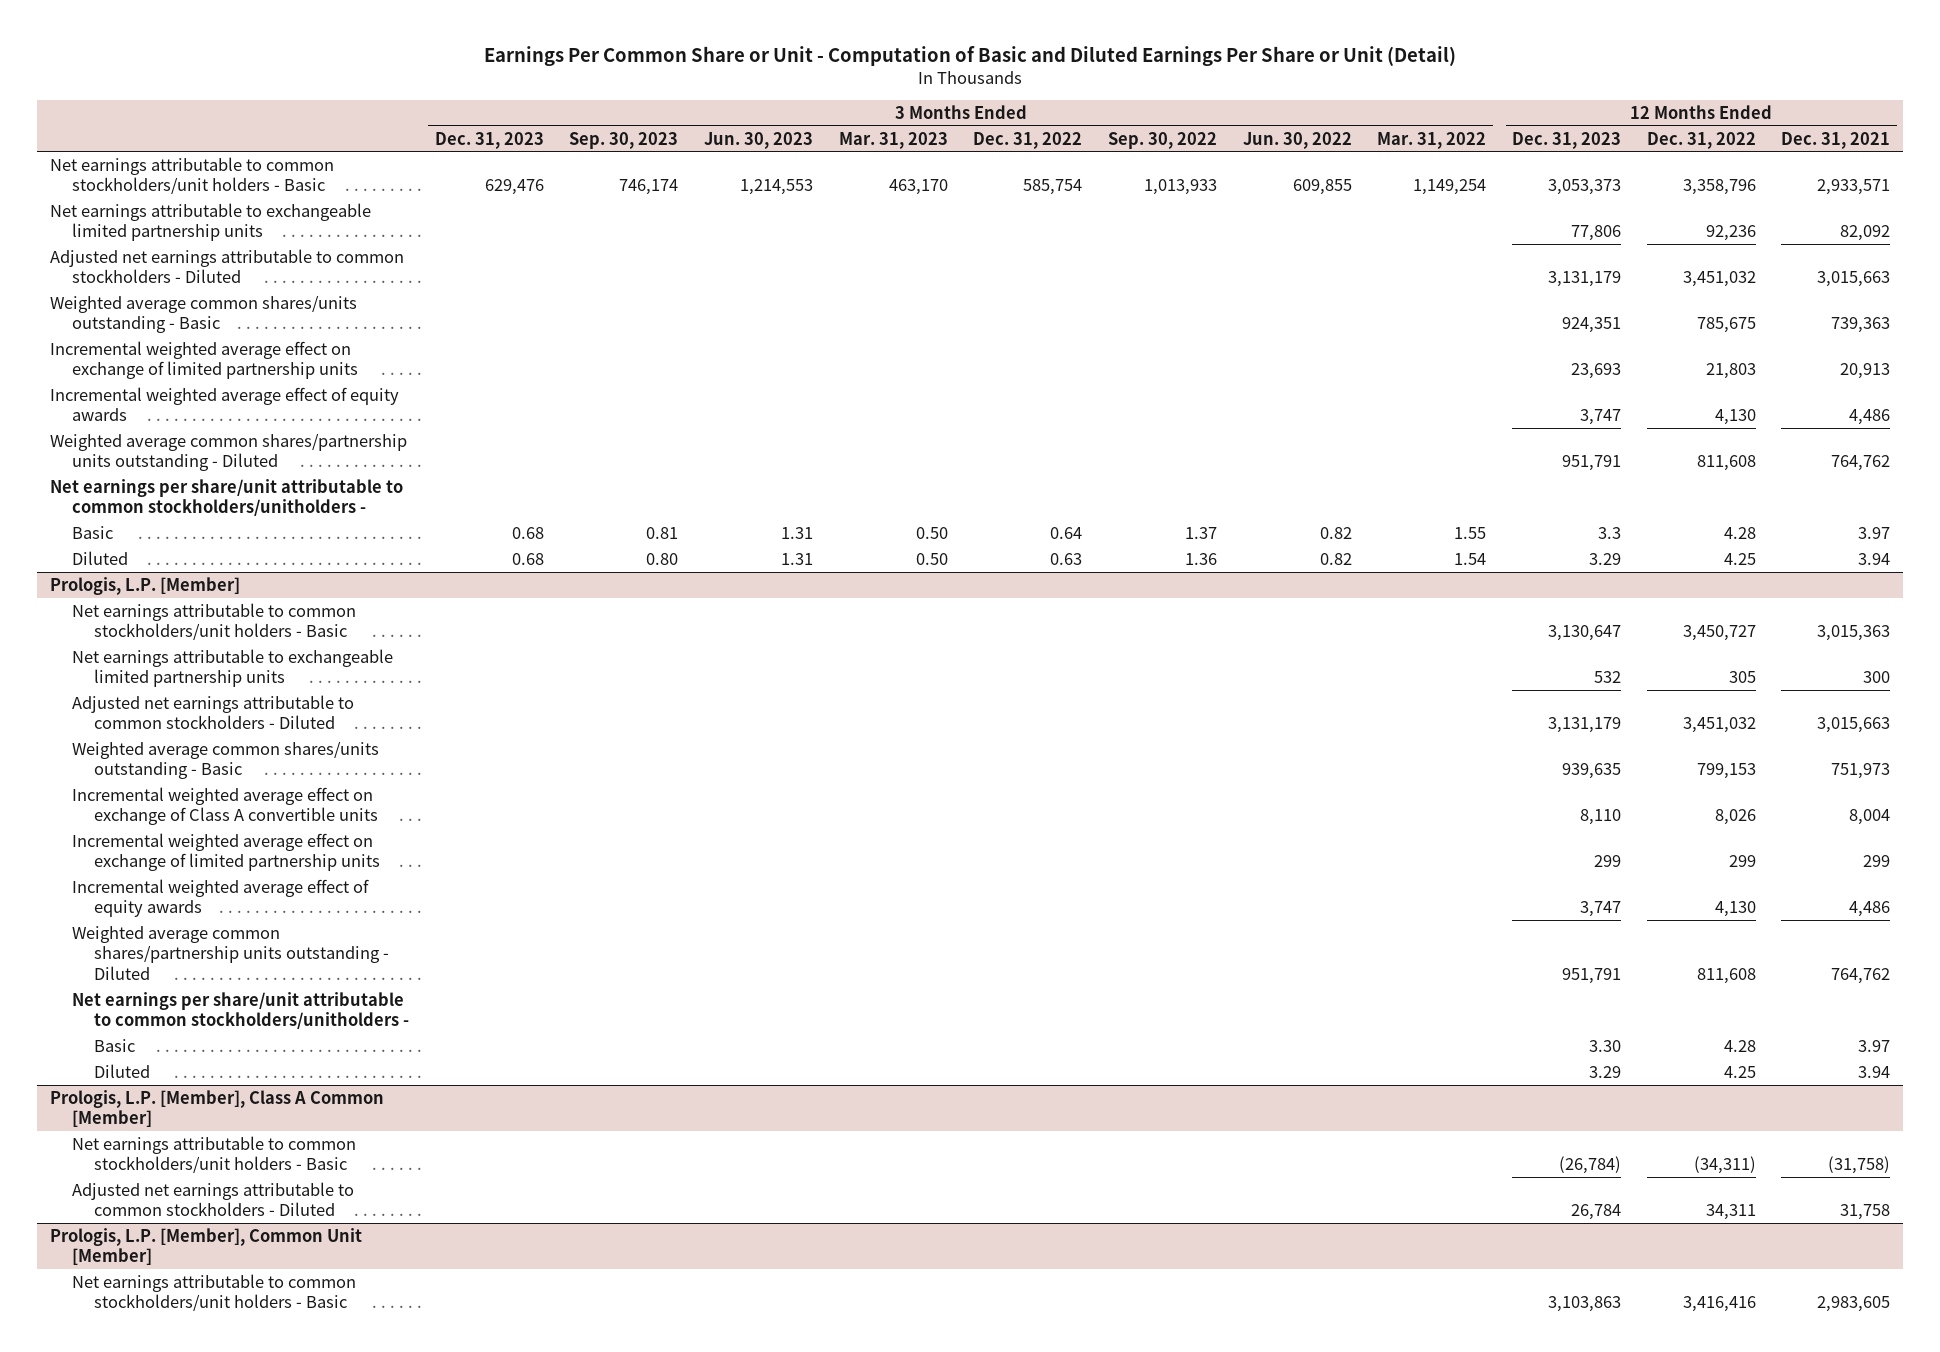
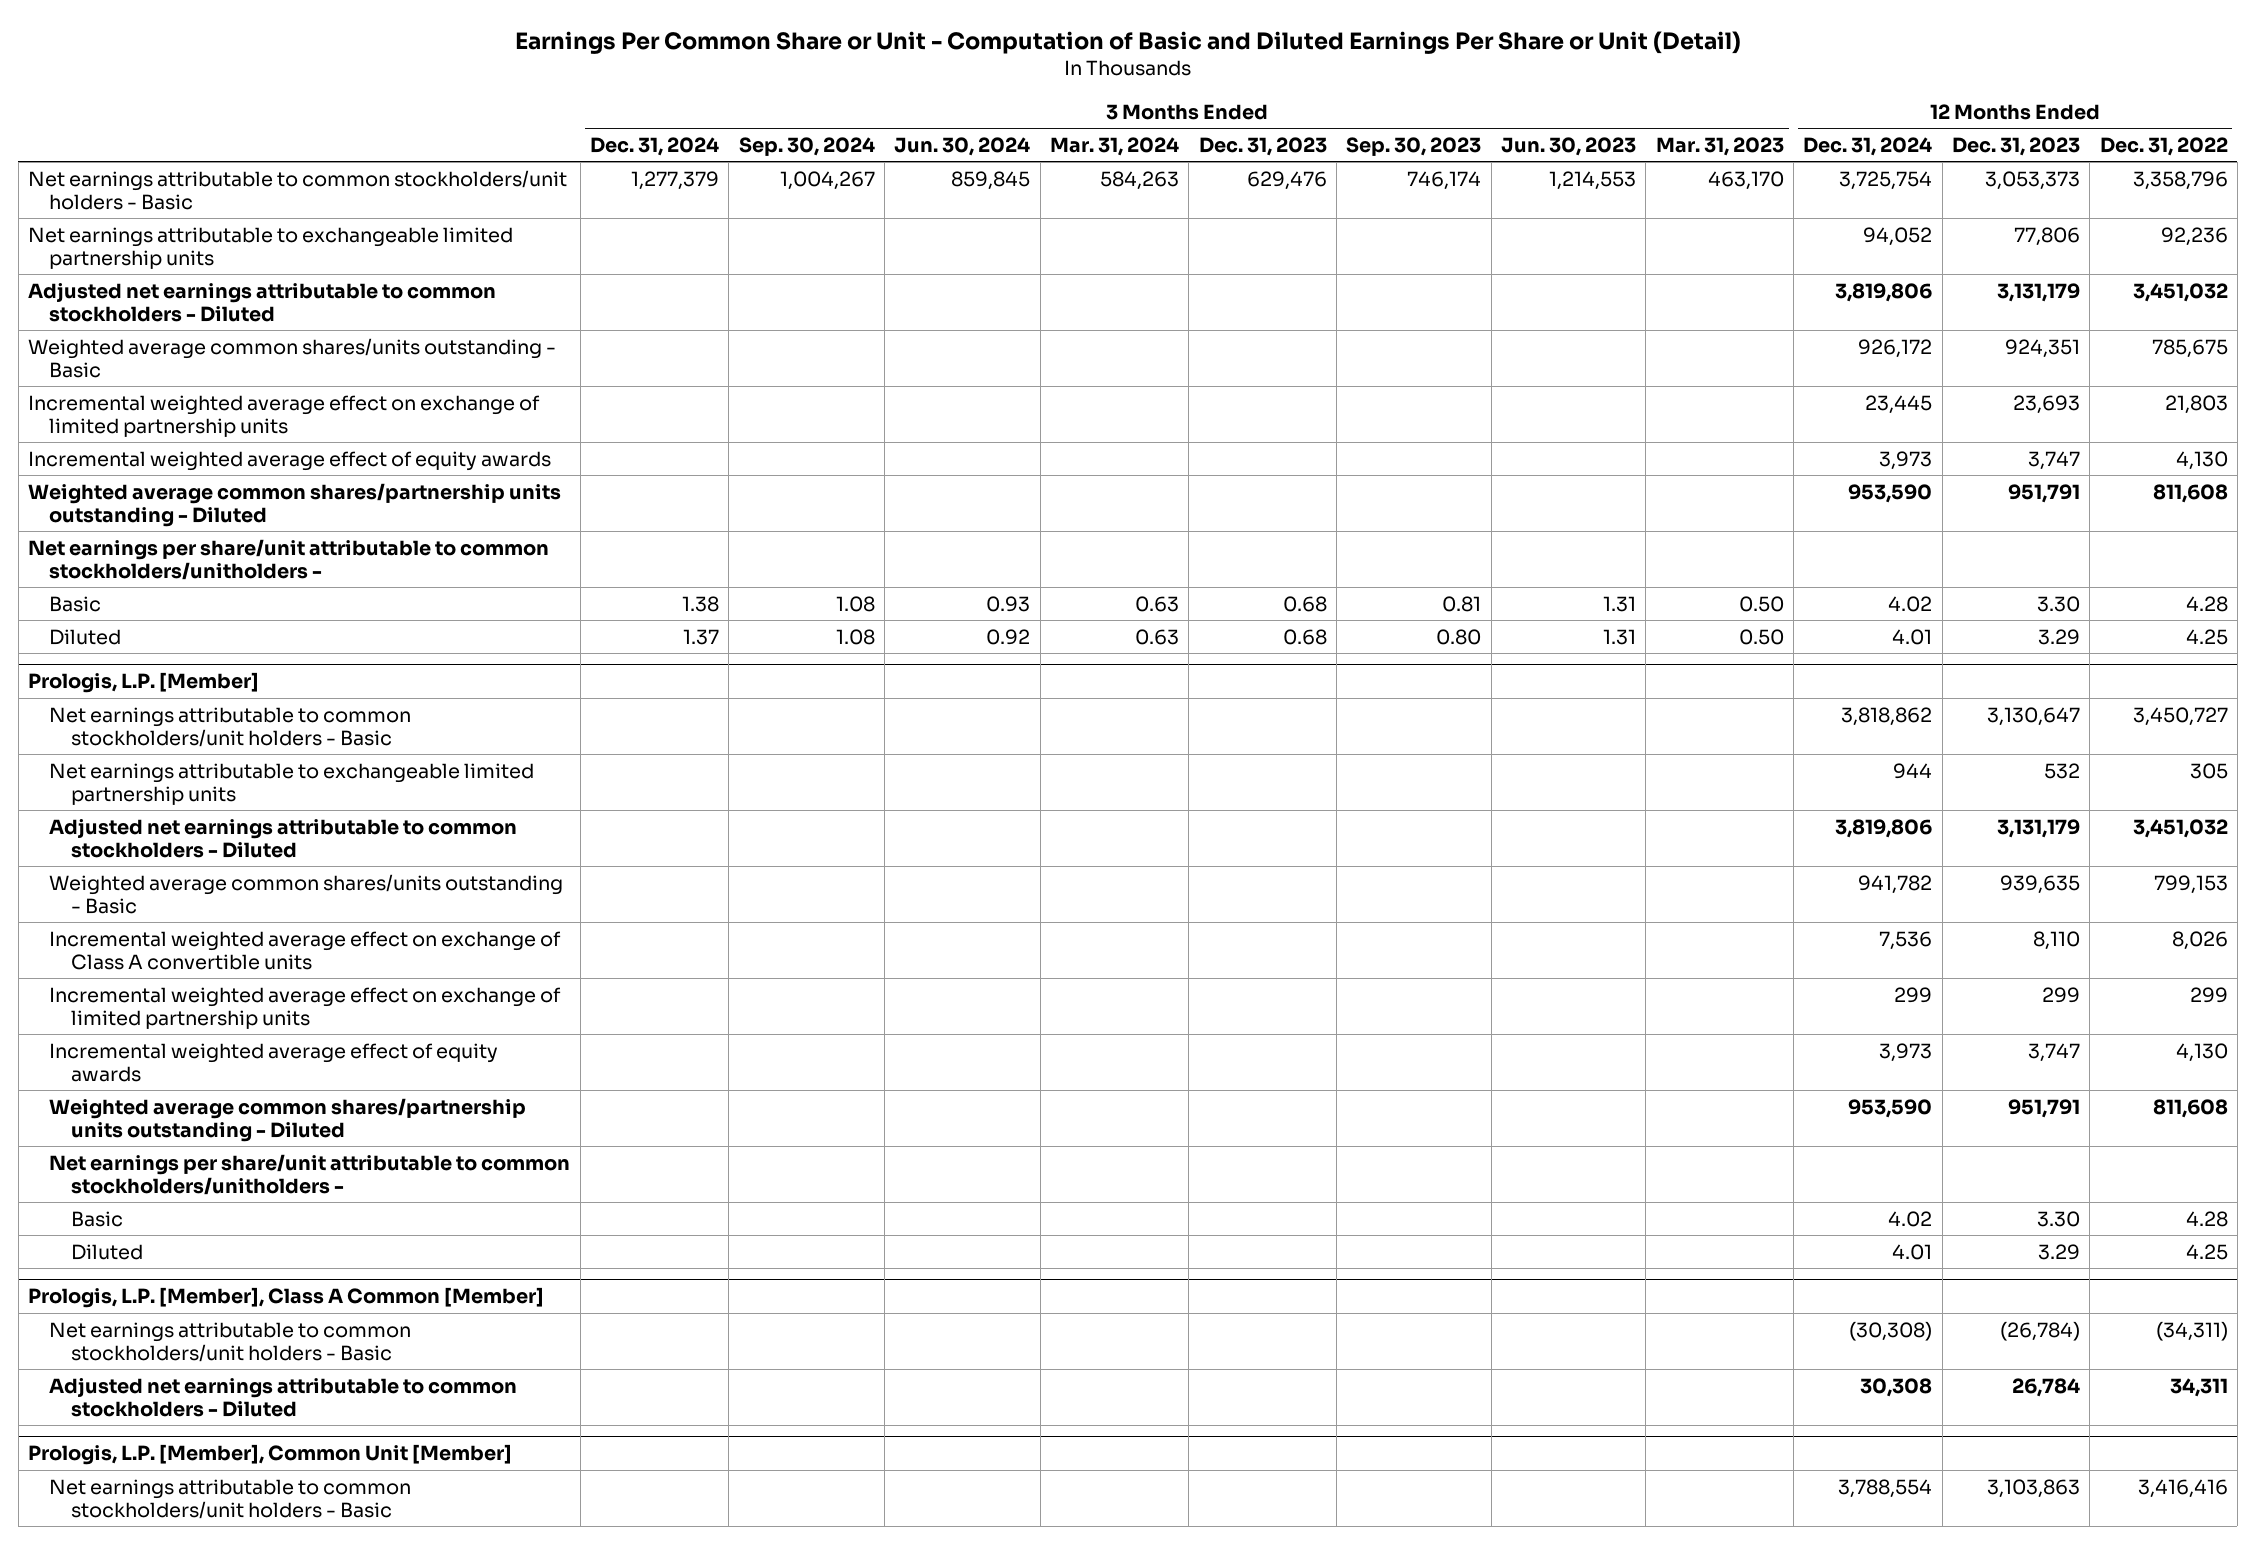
- | 3 Months Ended Dec. 31, 2023 | 3 Months Ended Sep. 30, 2023 | 3 Months Ended Jun. 30, 2023 | 3 Months Ended Mar. 31, 2023 | 3 Months Ended Dec. 31, 2022 | 3 Months Ended Sep. 30, 2022 | 3 Months Ended Jun. 30, 2022 | 3 Months Ended Mar. 31, 2022 | 12 Months Ended Dec. 31, 2023 | 12 Months Ended Dec. 31, 2022 | 12 Months Ended Dec. 31, 2021
+ | 3 Months Ended Dec. 31, 2024 | 3 Months Ended Sep. 30, 2024 | 3 Months Ended Jun. 30, 2024 | 3 Months Ended Mar. 31, 2024 | 3 Months Ended Dec. 31, 2023 | 3 Months Ended Sep. 30, 2023 | 3 Months Ended Jun. 30, 2023 | 3 Months Ended Mar. 31, 2023 | 12 Months Ended Dec. 31, 2024 | 12 Months Ended Dec. 31, 2023 | 12 Months Ended Dec. 31, 2022
- Basic | 0.68 | 0.81 | 1.31 | 0.50 | 0.64 | 1.37 | 0.82 | 1.55 | 3.3 | 4.28 | 3.97
+ Basic | 1.38 | 1.08 | 0.93 | 0.63 | 0.68 | 0.81 | 1.31 | 0.50 | 4.02 | 3.30 | 4.28

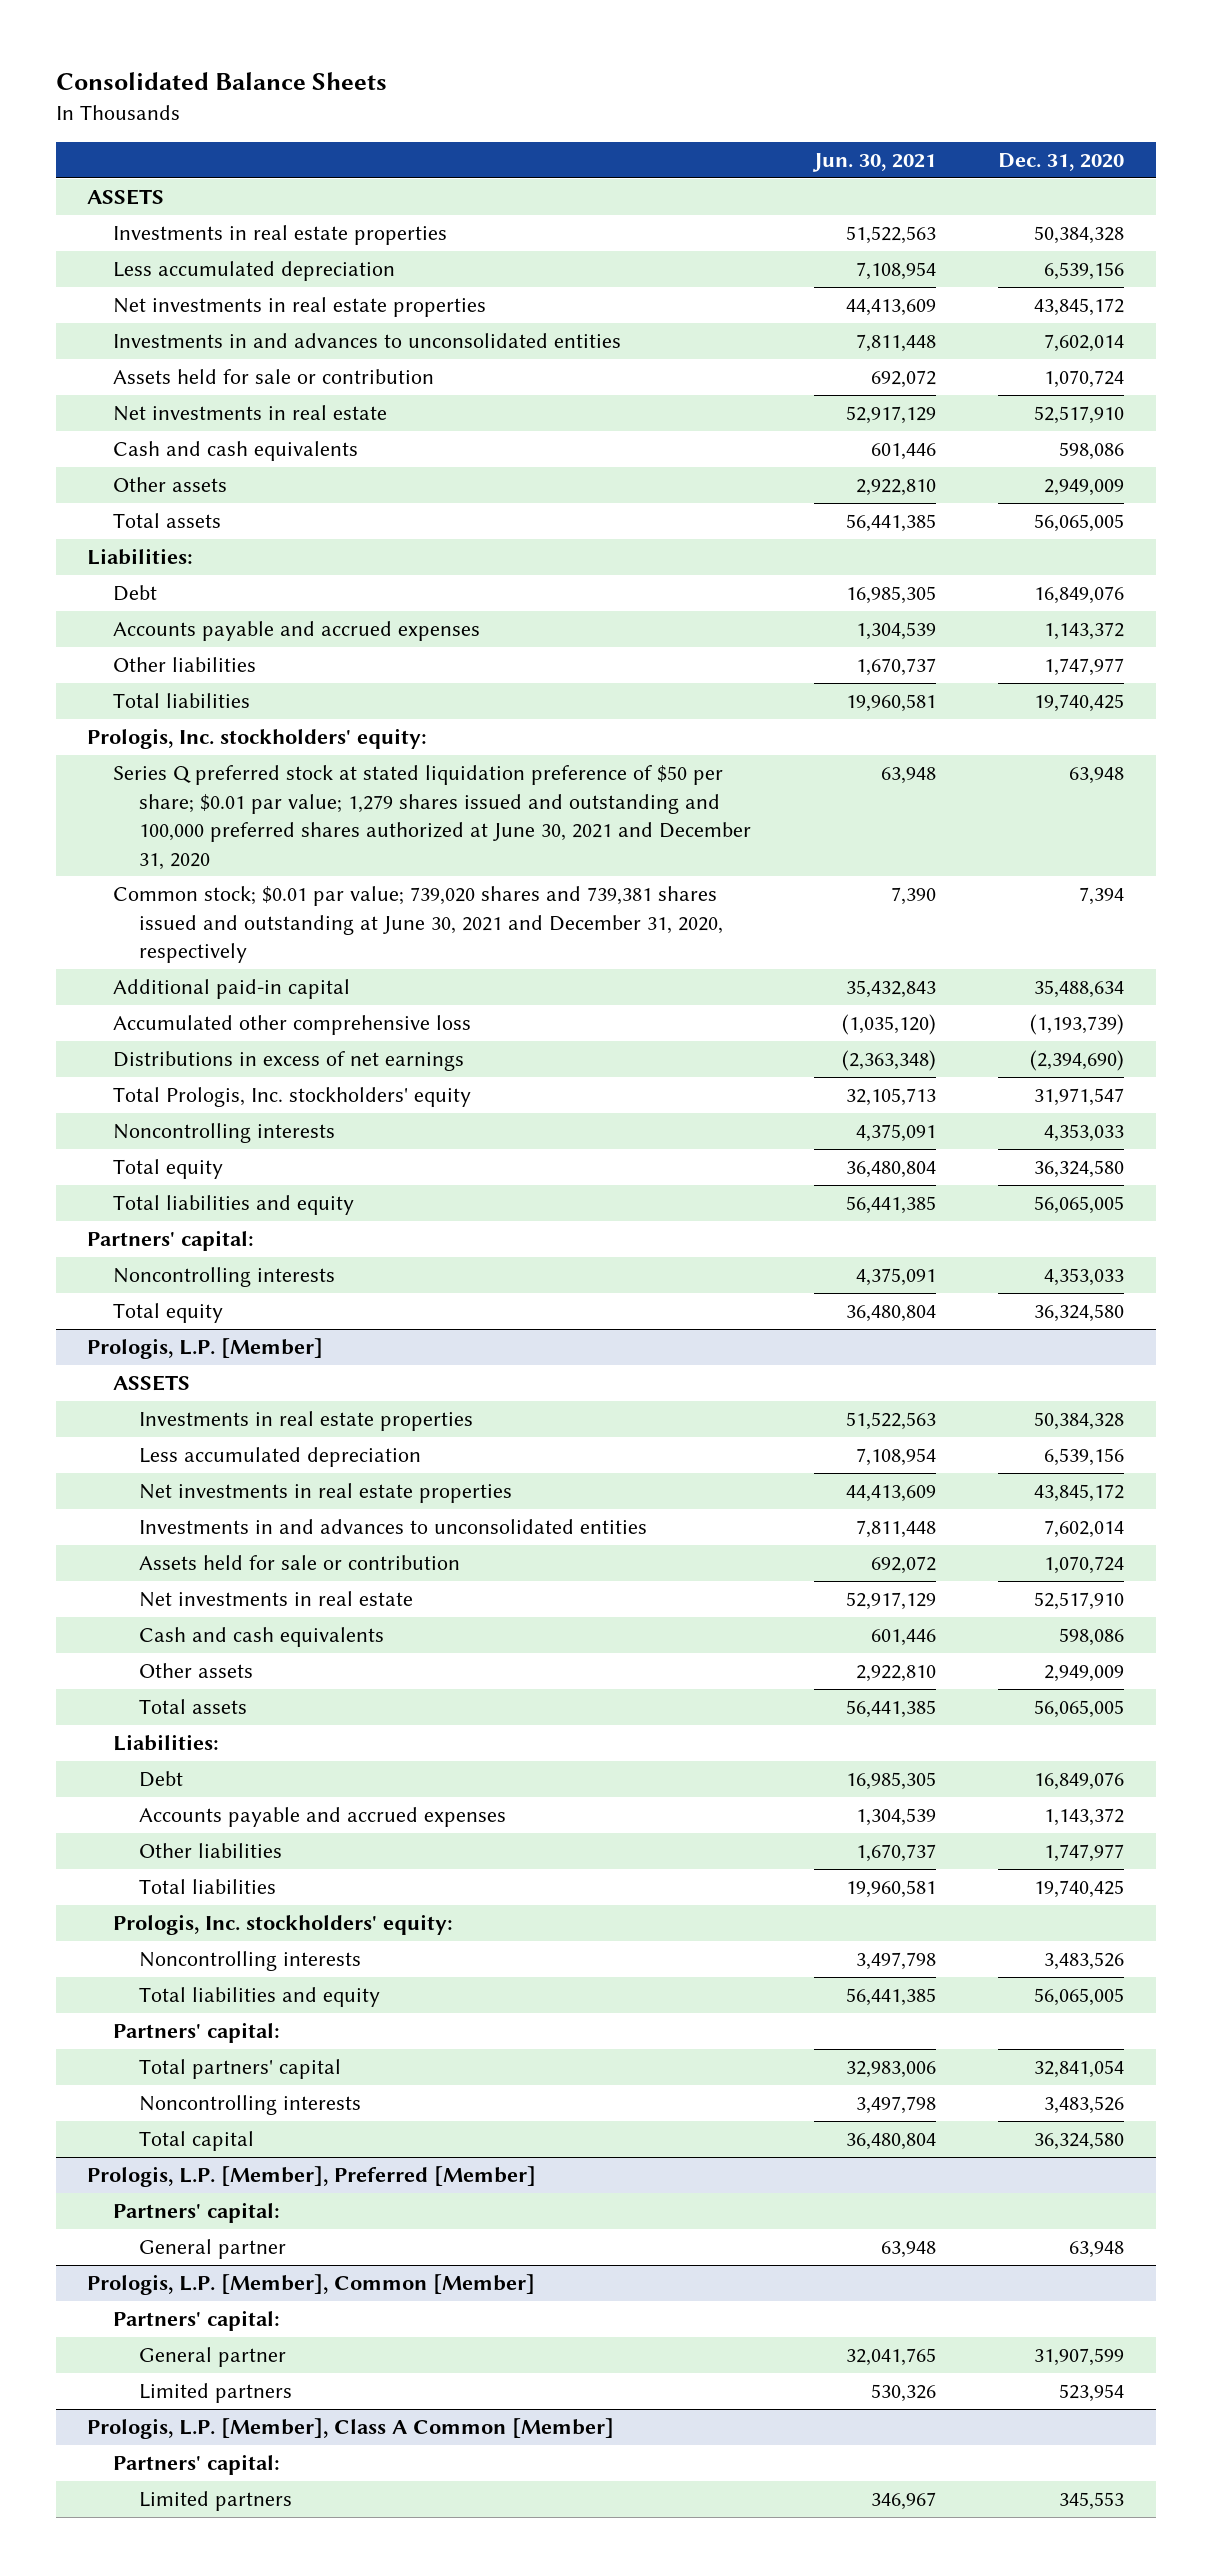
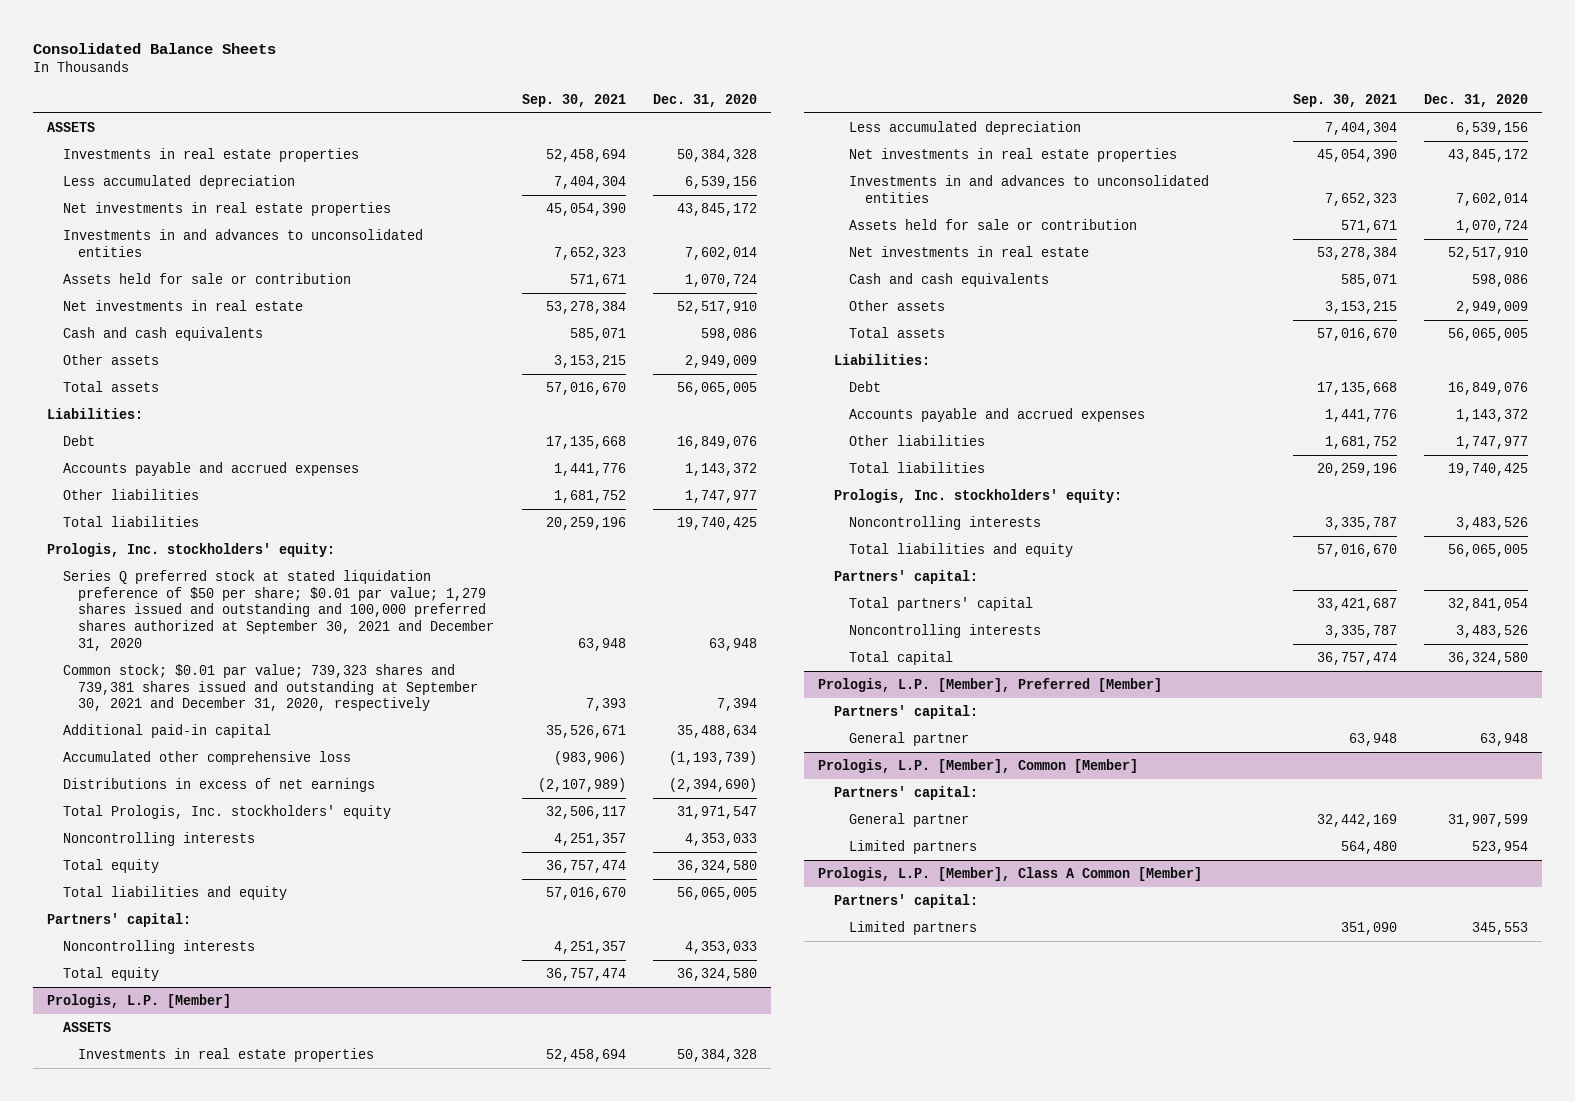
- | Jun. 30, 2021 | Dec. 31, 2020
+ | Sep. 30, 2021 | Dec. 31, 2020
- Series Q preferred stock at stated liquidation preference of $50 per share; $0.01 par value; 1,279 shares issued and outstanding and 100,000 preferred shares authorized at June 30, 2021 and December 31, 2020 | 63,948 | 63,948
- Common stock; $0.01 par value; 739,020 shares and 739,381 shares issued and outstanding at June 30, 2021 and December 31, 2020, respectively | 7,390 | 7,394
+ Series Q preferred stock at stated liquidation preference of $50 per share; $0.01 par value; 1,279 shares issued and outstanding and 100,000 preferred shares authorized at September 30, 2021 and December 31, 2020 | 63,948 | 63,948
+ Common stock; $0.01 par value; 739,323 shares and 739,381 shares issued and outstanding at September 30, 2021 and December 31, 2020, respectively | 7,393 | 7,394

